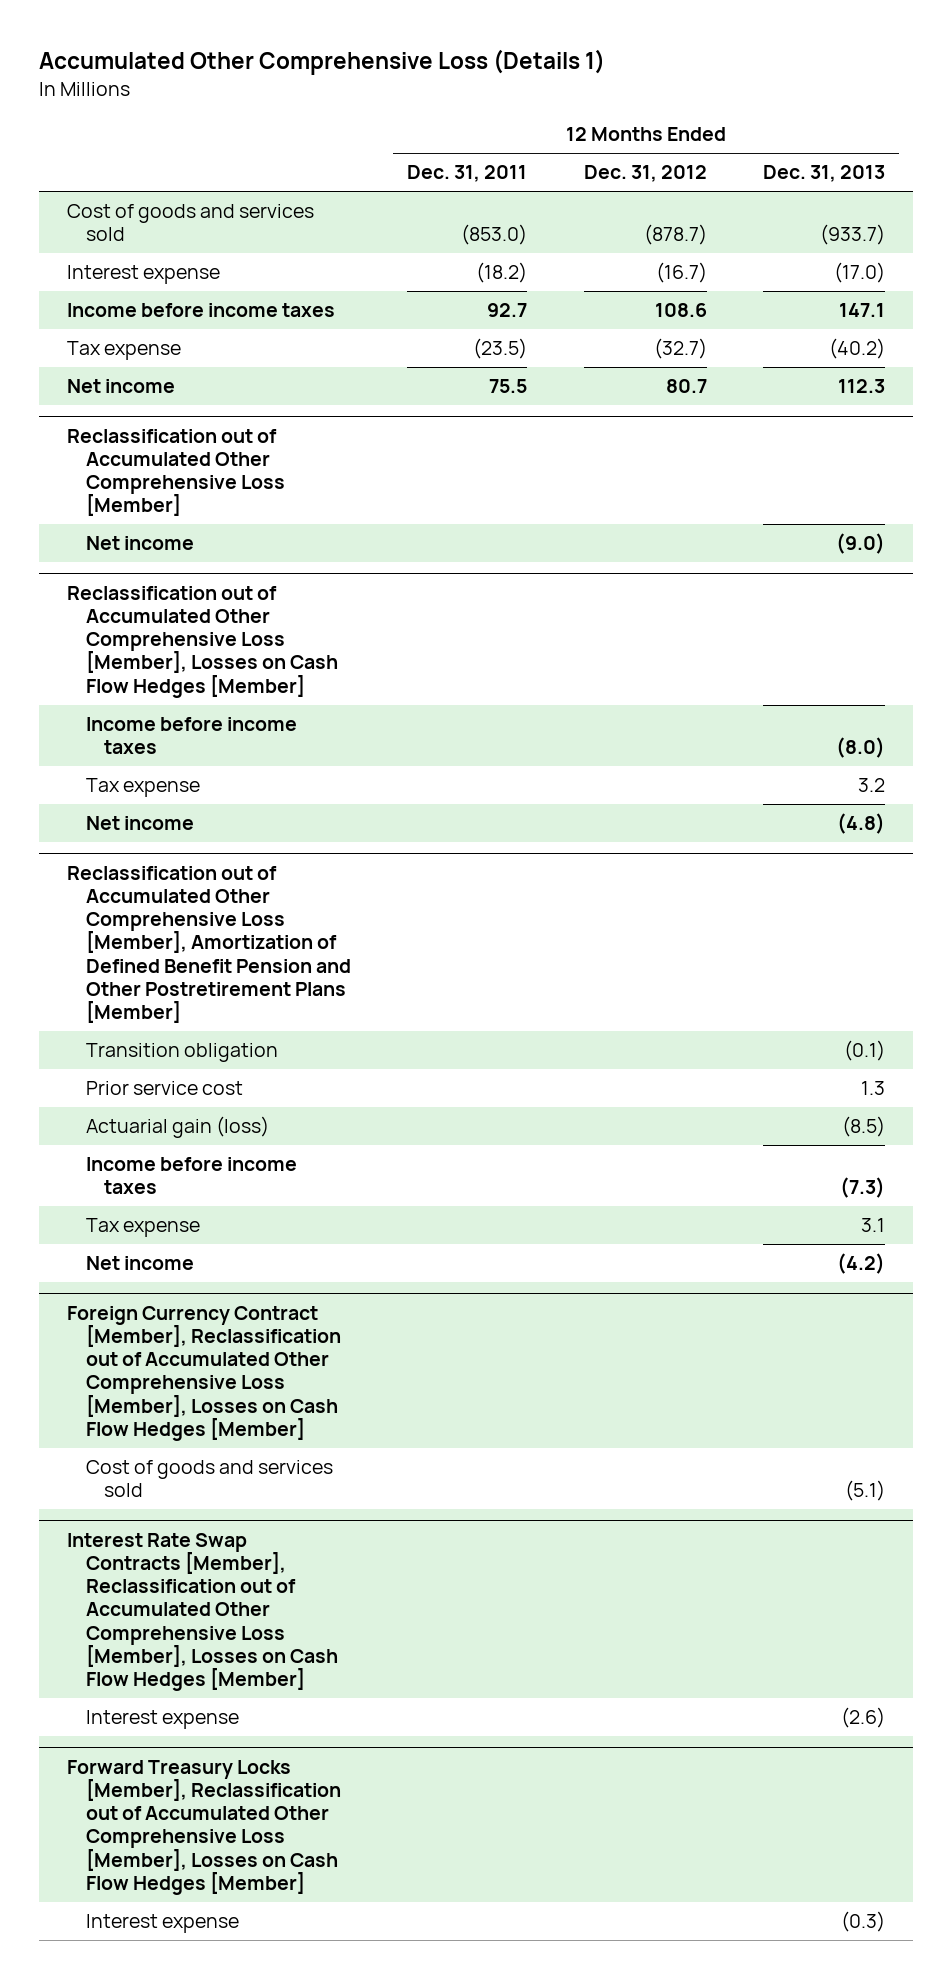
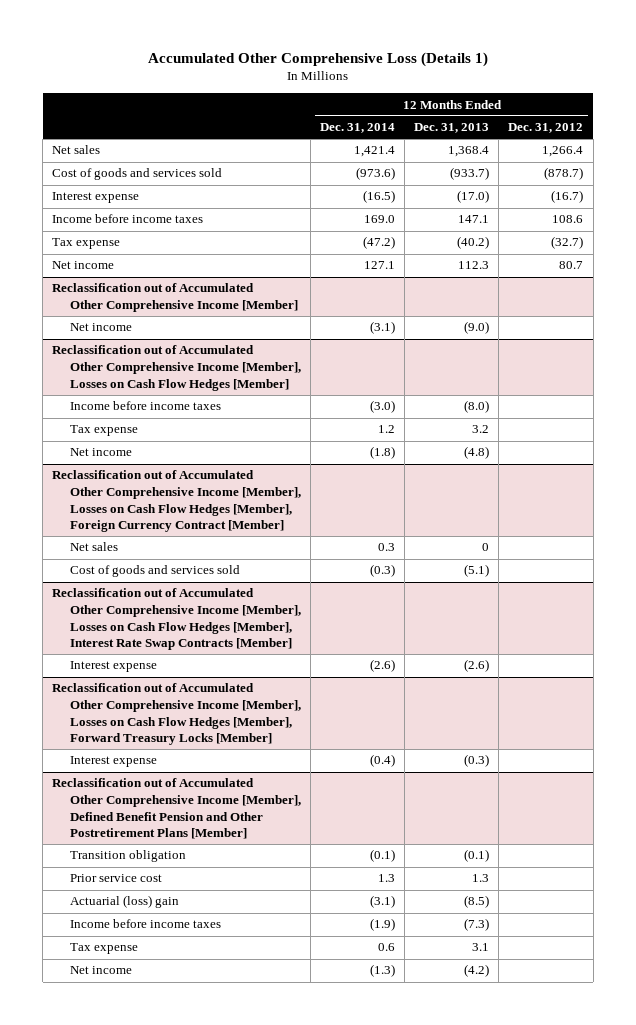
- | 12 Months Ended Dec. 31, 2011 | 12 Months Ended Dec. 31, 2012 | 12 Months Ended Dec. 31, 2013
+ | 12 Months Ended Dec. 31, 2014 | 12 Months Ended Dec. 31, 2013 | 12 Months Ended Dec. 31, 2012
+ Net sales | 1,421.4 | 1,368.4 | 1,266.4
- Reclassification out of Accumulated Other Comprehensive Loss [Member]
+ Reclassification out of Accumulated Other Comprehensive Income [Member]
- Reclassification out of Accumulated Other Comprehensive Loss [Member], Losses on Cash Flow Hedges [Member]
+ Reclassification out of Accumulated Other Comprehensive Income [Member], Losses on Cash Flow Hedges [Member]
- Reclassification out of Accumulated Other Comprehensive Loss [Member], Amortization of Defined Benefit Pension and Other Postretirement Plans [Member]
+ Reclassification out of Accumulated Other Comprehensive Income [Member], Losses on Cash Flow Hedges [Member], Foreign Currency Contract [Member]
+ Net sales | 0.3 | 0 |
+ Cost of goods and services sold | (0.3) | (5.1) |
+ Reclassification out of Accumulated Other Comprehensive Income [Member], Losses on Cash Flow Hedges [Member], Interest Rate Swap Contracts [Member]
+ Interest expense | (2.6) | (2.6) |
+ Reclassification out of Accumulated Other Comprehensive Income [Member], Losses on Cash Flow Hedges [Member], Forward Treasury Locks [Member]
+ Interest expense | (0.4) | (0.3) |
+ Reclassification out of Accumulated Other Comprehensive Income [Member], Defined Benefit Pension and Other Postretirement Plans [Member]
- Actuarial gain (loss) | | | (8.5)
+ Actuarial (loss) gain | (3.1) | (8.5) |
- Foreign Currency Contract [Member], Reclassification out of Accumulated Other Comprehensive Loss [Member], Losses on Cash Flow Hedges [Member]
- Cost of goods and services sold | | | (5.1)
- Interest Rate Swap Contracts [Member], Reclassification out of Accumulated Other Comprehensive Loss [Member], Losses on Cash Flow Hedges [Member]
- Interest expense | | | (2.6)
- Forward Treasury Locks [Member], Reclassification out of Accumulated Other Comprehensive Loss [Member], Losses on Cash Flow Hedges [Member]
- Interest expense | | | (0.3)

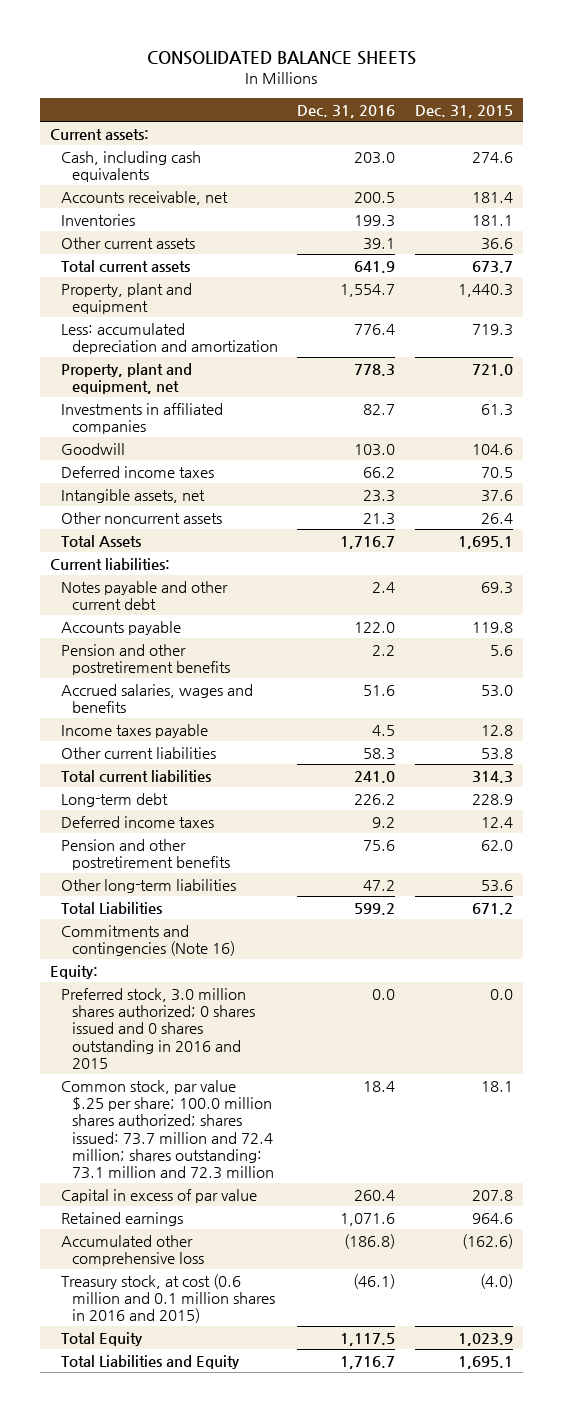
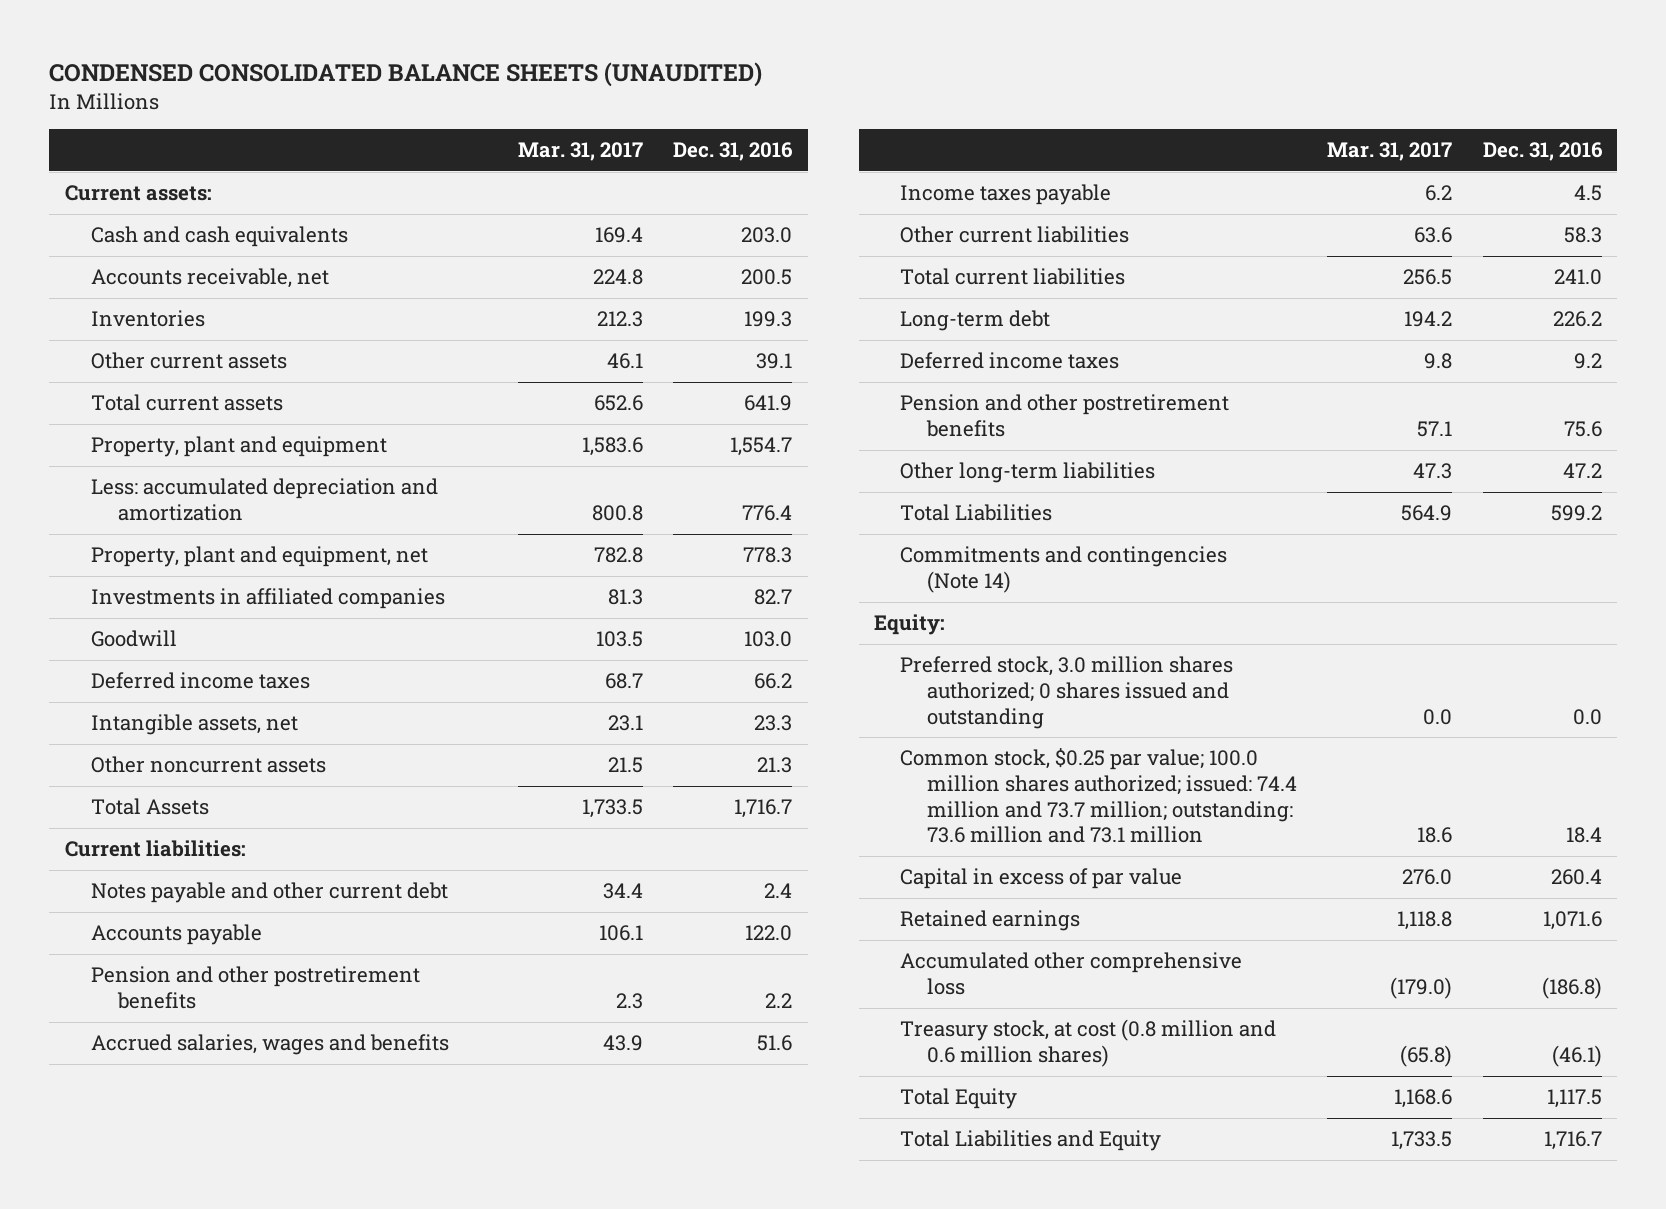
- CONSOLIDATED BALANCE SHEETS
+ CONDENSED CONSOLIDATED BALANCE SHEETS (UNAUDITED)
- | Dec. 31, 2016 | Dec. 31, 2015
+ | Mar. 31, 2017 | Dec. 31, 2016
- Cash, including cash equivalents | 203.0 | 274.6
+ Cash and cash equivalents | 169.4 | 203.0
- Commitments and contingencies (Note 16)
+ Commitments and contingencies (Note 14)
- Preferred stock, 3.0 million shares authorized; 0 shares issued and 0 shares outstanding in 2016 and 2015 | 0.0 | 0.0
- Common stock, par value $.25 per share; 100.0 million shares authorized; shares issued: 73.7 million and 72.4 million; shares outstanding: 73.1 million and 72.3 million | 18.4 | 18.1
+ Preferred stock, 3.0 million shares authorized; 0 shares issued and outstanding | 0.0 | 0.0
+ Common stock, $0.25 par value; 100.0 million shares authorized; issued: 74.4 million and 73.7 million; outstanding: 73.6 million and 73.1 million | 18.6 | 18.4
- Treasury stock, at cost (0.6 million and 0.1 million shares in 2016 and 2015) | (46.1) | (4.0)
+ Treasury stock, at cost (0.8 million and 0.6 million shares) | (65.8) | (46.1)

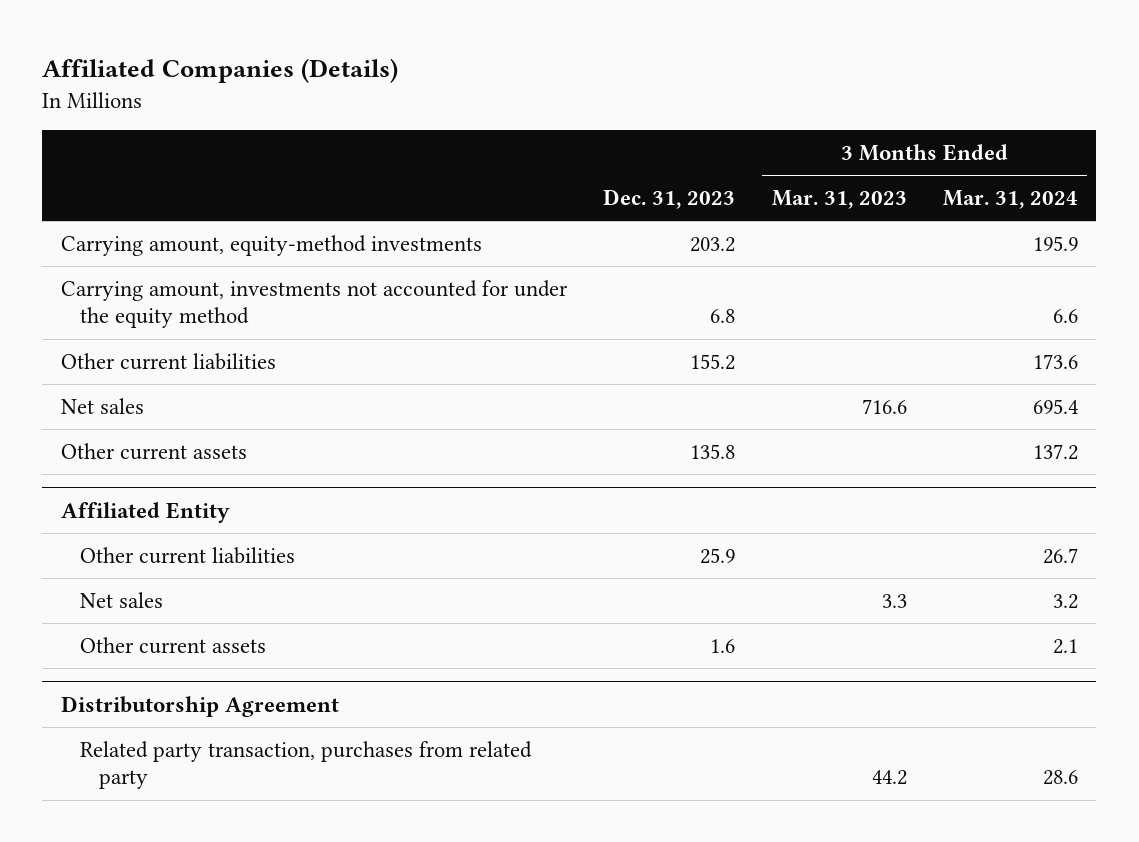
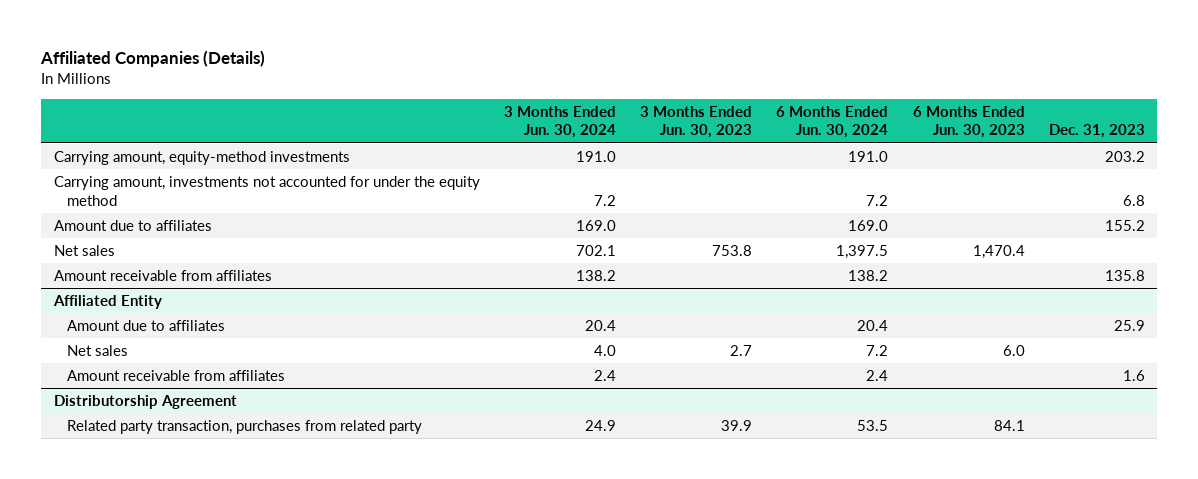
- | Dec. 31, 2023 | 3 Months Ended Mar. 31, 2023 | 3 Months Ended Mar. 31, 2024
+ | 3 Months Ended Jun. 30, 2024 | 3 Months Ended Jun. 30, 2023 | 6 Months Ended Jun. 30, 2024 | 6 Months Ended Jun. 30, 2023 | Dec. 31, 2023
- Other current liabilities | 155.2 | | 173.6
+ Amount due to affiliates | 169.0 | | 169.0 | | 155.2
- Other current assets | 135.8 | | 137.2
+ Amount receivable from affiliates | 138.2 | | 138.2 | | 135.8
@ Affiliated Entity
- Other current liabilities | 25.9 | | 26.7
+ Amount due to affiliates | 20.4 | | 20.4 | | 25.9
- Other current assets | 1.6 | | 2.1
+ Amount receivable from affiliates | 2.4 | | 2.4 | | 1.6

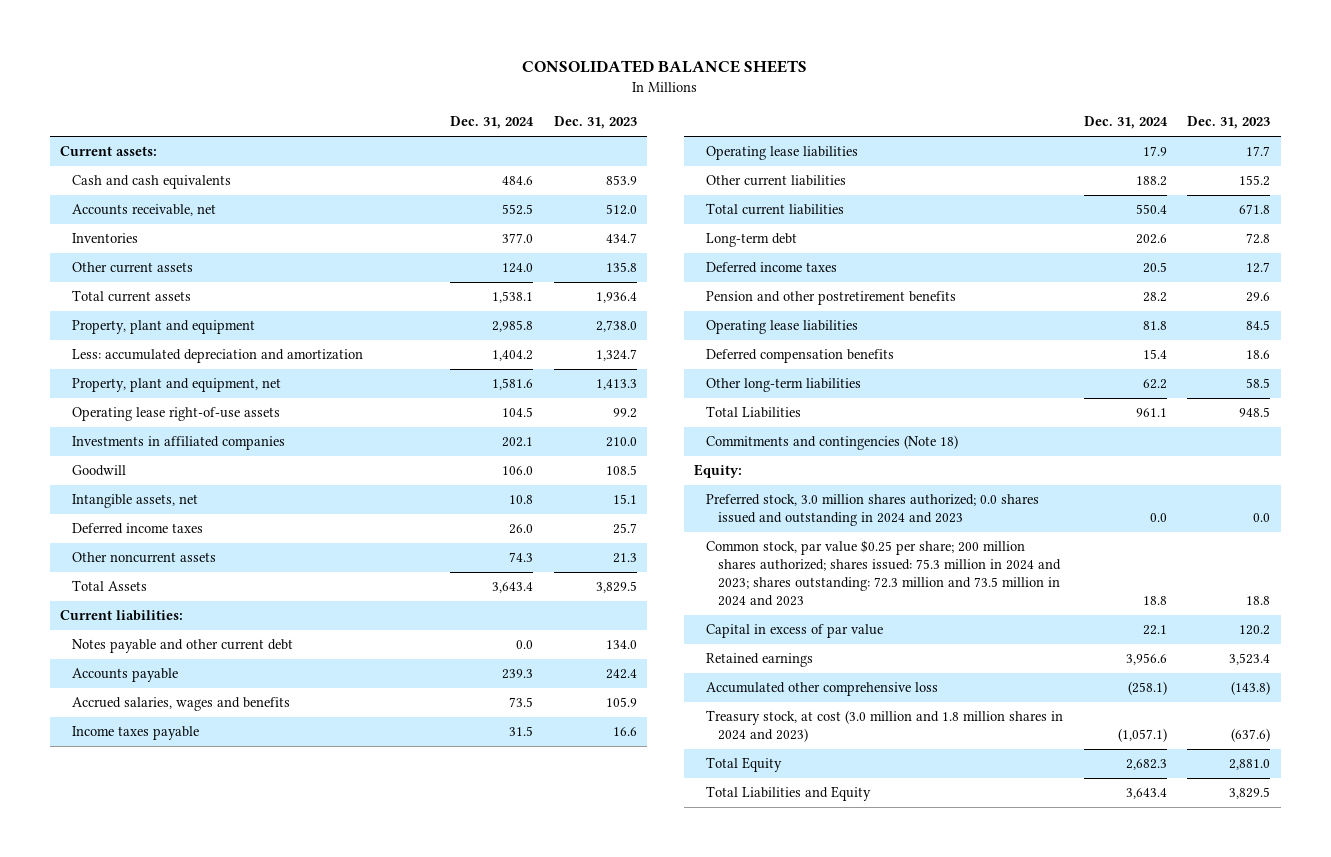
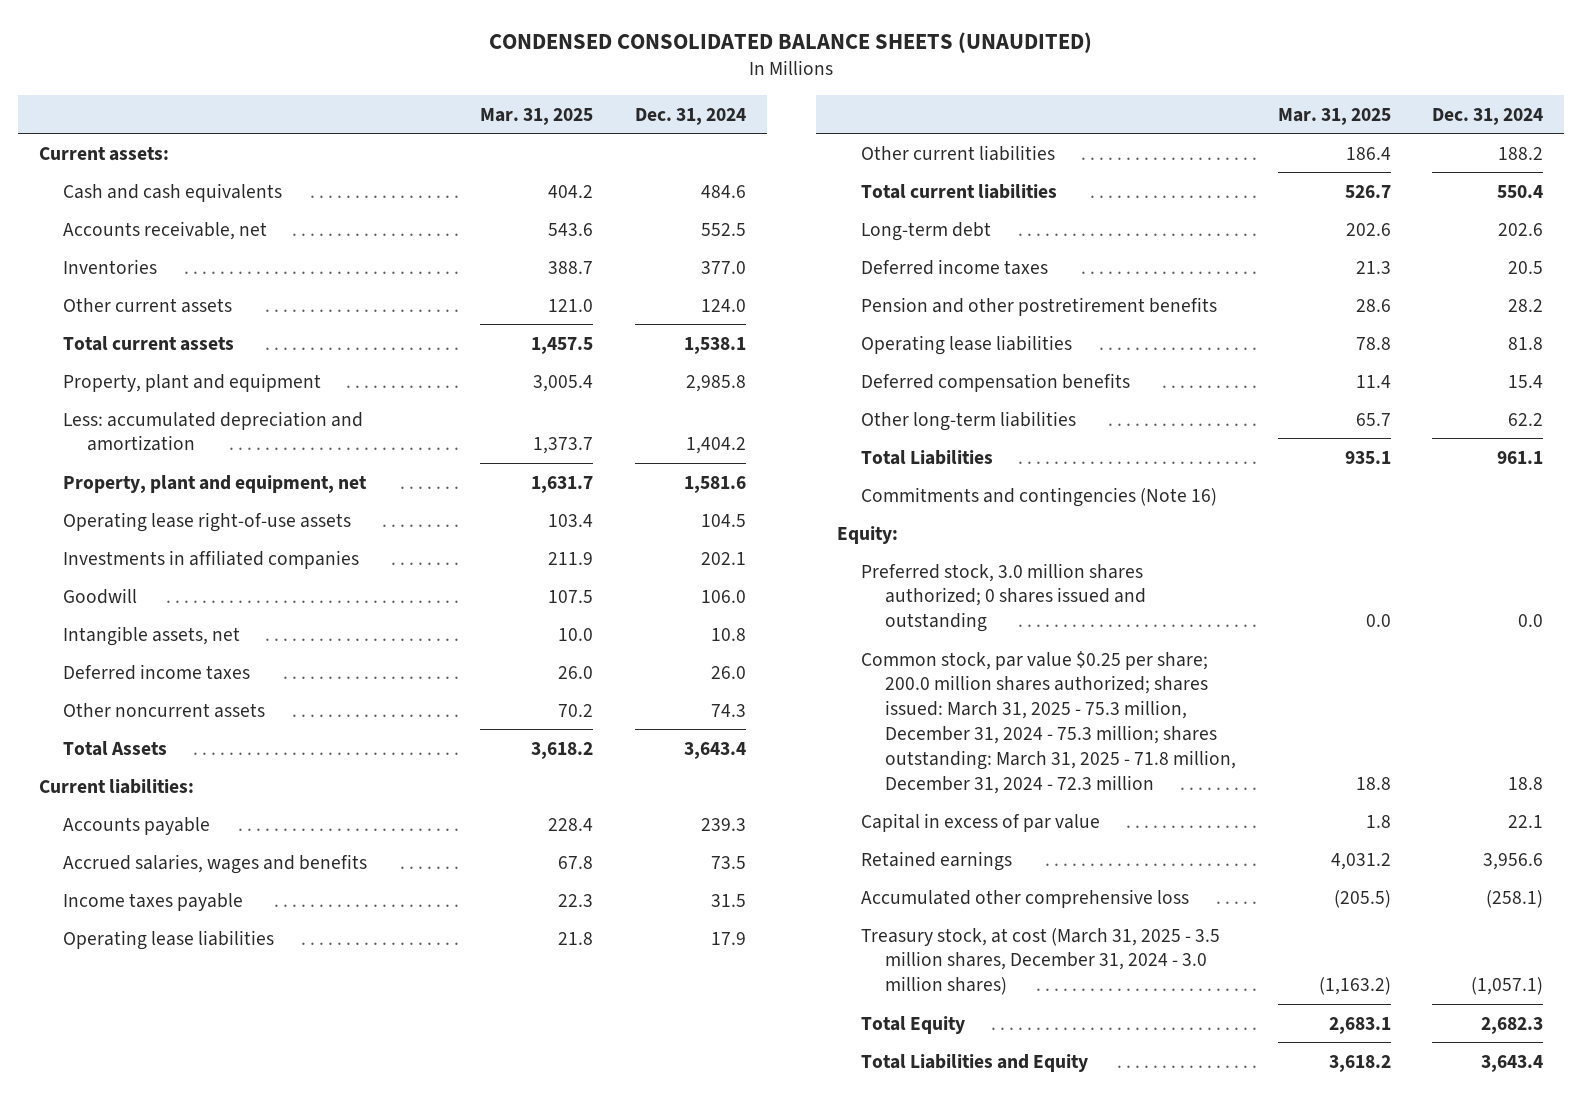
- CONSOLIDATED BALANCE SHEETS
+ CONDENSED CONSOLIDATED BALANCE SHEETS (UNAUDITED)
- | Dec. 31, 2024 | Dec. 31, 2023
+ | Mar. 31, 2025 | Dec. 31, 2024
- Notes payable and other current debt | 0.0 | 134.0
- Commitments and contingencies (Note 18)
+ Commitments and contingencies (Note 16)
- Preferred stock, 3.0 million shares authorized; 0.0 shares issued and outstanding in 2024 and 2023 | 0.0 | 0.0
- Common stock, par value $0.25 per share; 200 million shares authorized; shares issued: 75.3 million in 2024 and 2023; shares outstanding: 72.3 million and 73.5 million in 2024 and 2023 | 18.8 | 18.8
+ Preferred stock, 3.0 million shares authorized; 0 shares issued and outstanding | 0.0 | 0.0
+ Common stock, par value $0.25 per share; 200.0 million shares authorized; shares issued: March 31, 2025 - 75.3 million, December 31, 2024 - 75.3 million; shares outstanding: March 31, 2025 - 71.8 million, December 31, 2024 - 72.3 million | 18.8 | 18.8
- Treasury stock, at cost (3.0 million and 1.8 million shares in 2024 and 2023) | (1,057.1) | (637.6)
+ Treasury stock, at cost (March 31, 2025 - 3.5 million shares, December 31, 2024 - 3.0 million shares) | (1,163.2) | (1,057.1)

